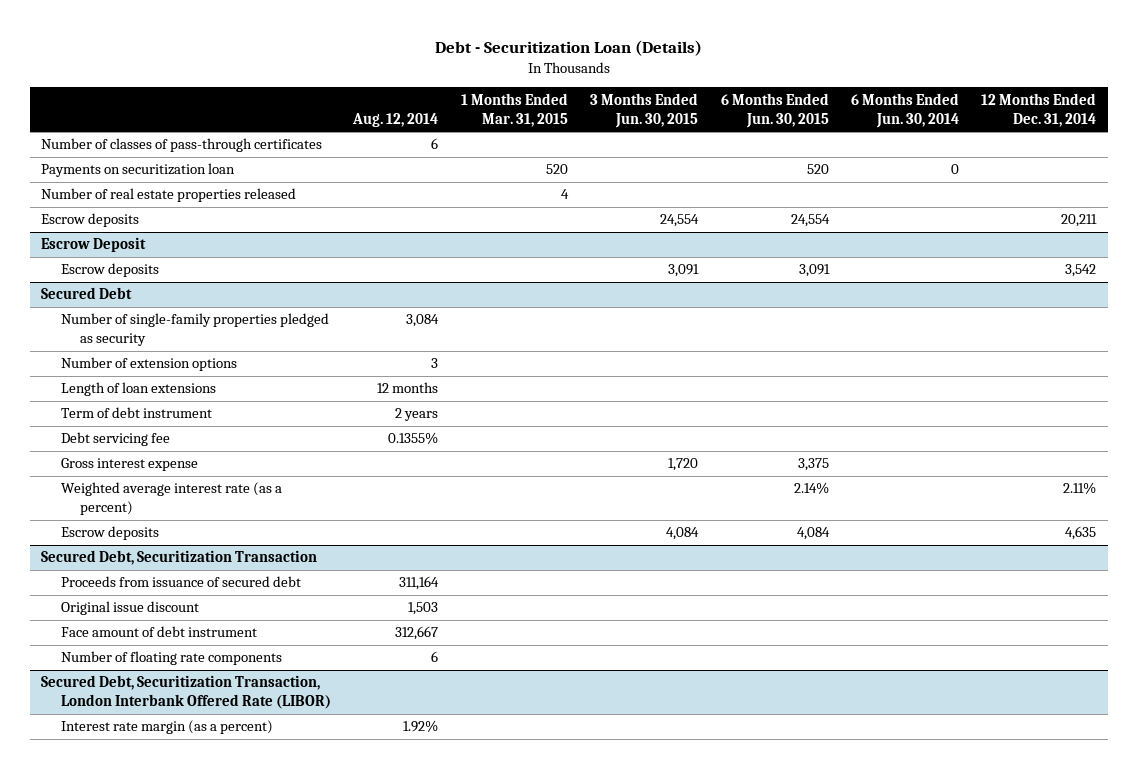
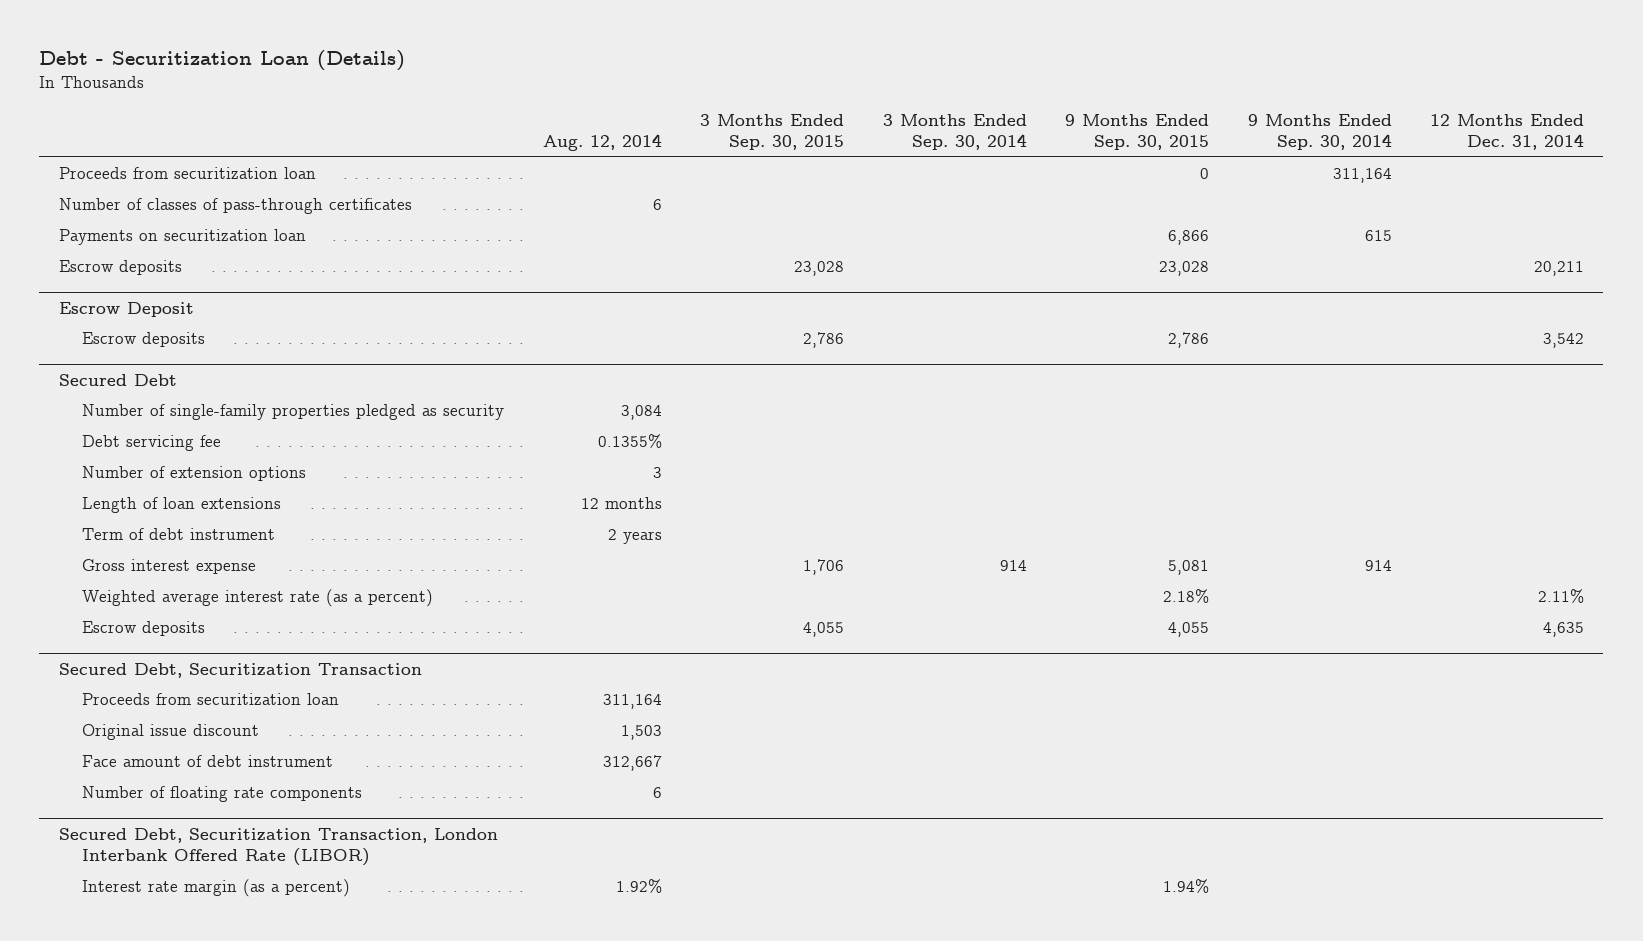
- | Aug. 12, 2014 | 1 Months Ended Mar. 31, 2015 | 3 Months Ended Jun. 30, 2015 | 6 Months Ended Jun. 30, 2015 | 6 Months Ended Jun. 30, 2014 | 12 Months Ended Dec. 31, 2014
+ | Aug. 12, 2014 | 3 Months Ended Sep. 30, 2015 | 3 Months Ended Sep. 30, 2014 | 9 Months Ended Sep. 30, 2015 | 9 Months Ended Sep. 30, 2014 | 12 Months Ended Dec. 31, 2014
+ Proceeds from securitization loan | | | | 0 | 311,164 |
- Number of real estate properties released | | 4 | | | |
@ Secured Debt
moved up: Debt servicing fee | 0.1355% | | | | |
@ Secured Debt, Securitization Transaction
- Proceeds from issuance of secured debt | 311,164 | | | | |
+ Proceeds from securitization loan | 311,164 | | | | |

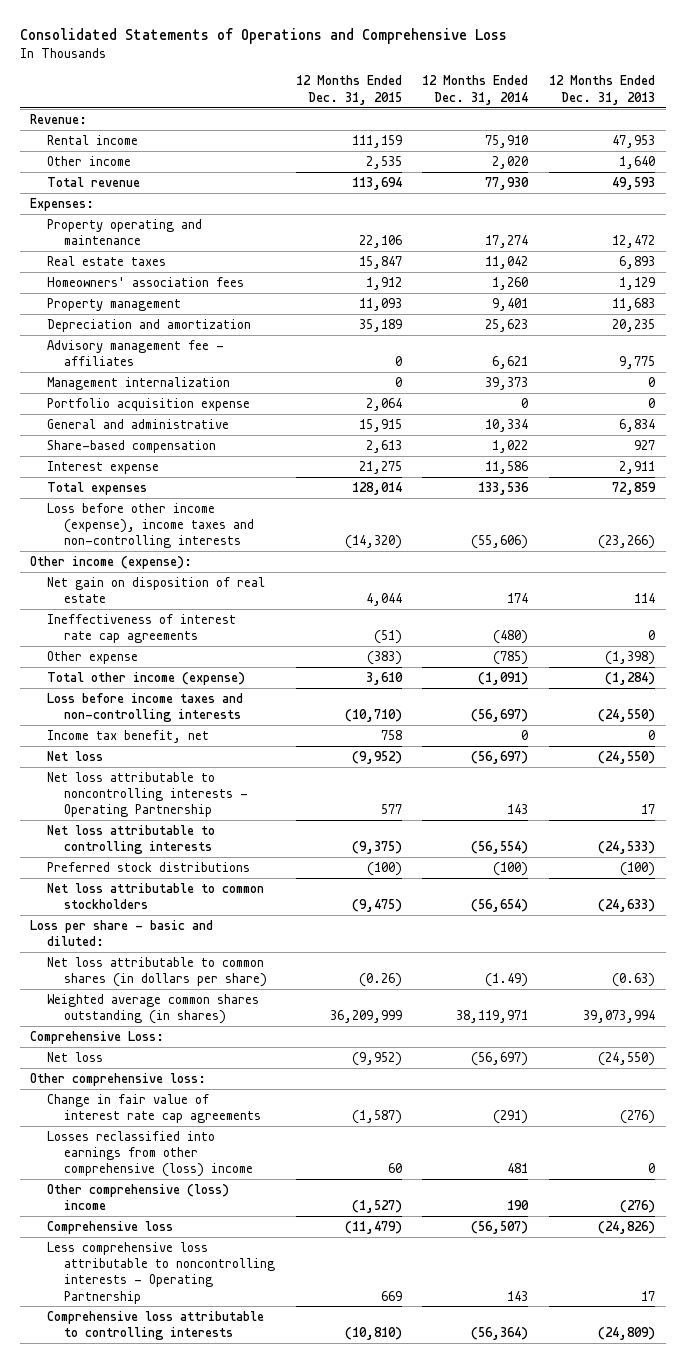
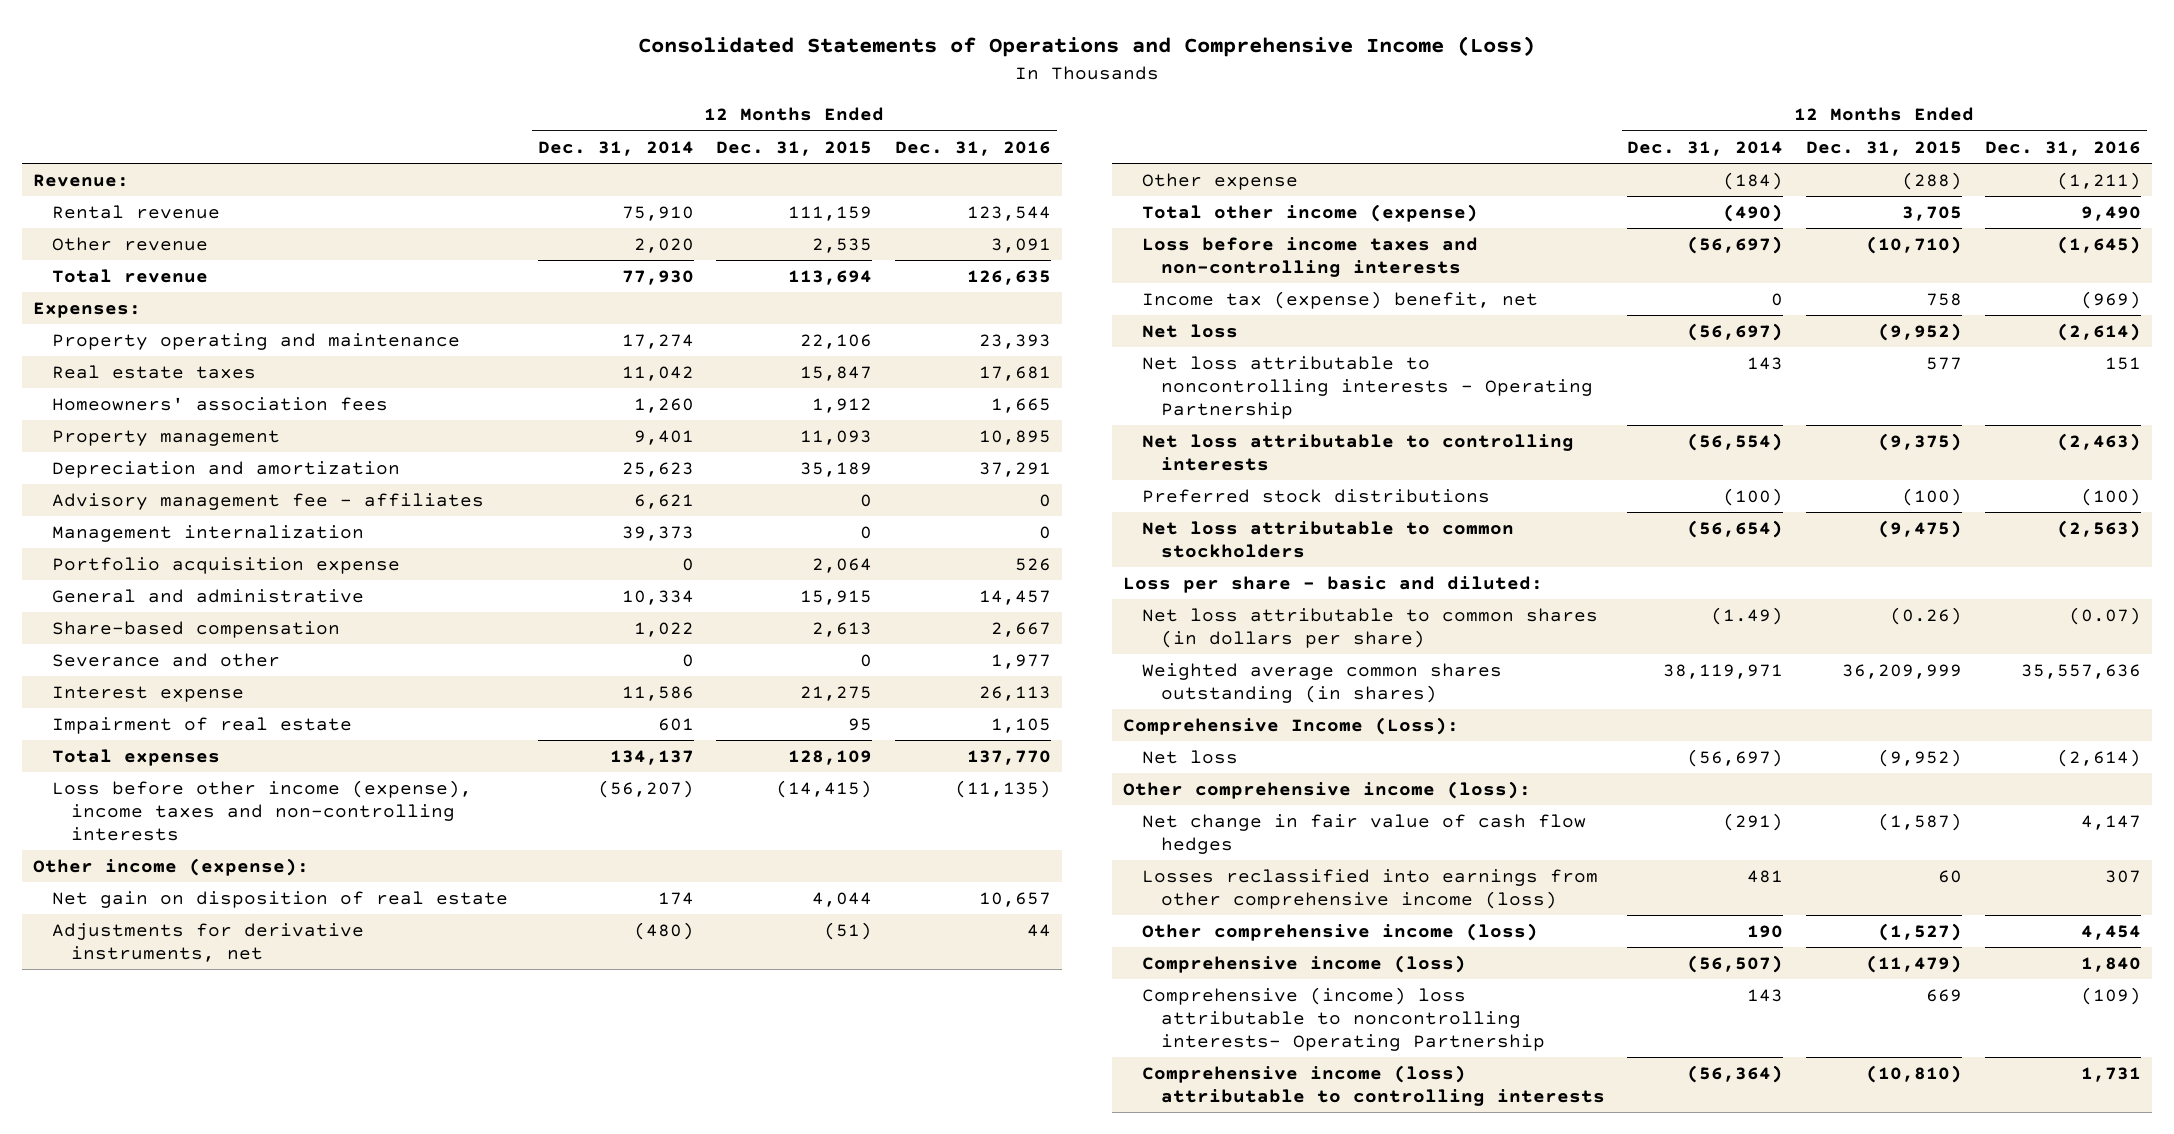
- Consolidated Statements of Operations and Comprehensive Loss
+ Consolidated Statements of Operations and Comprehensive Income (Loss)
- | 12 Months Ended Dec. 31, 2015 | 12 Months Ended Dec. 31, 2014 | 12 Months Ended Dec. 31, 2013
+ | 12 Months Ended Dec. 31, 2014 | 12 Months Ended Dec. 31, 2015 | 12 Months Ended Dec. 31, 2016
- Rental income | 111,159 | 75,910 | 47,953
- Other income | 2,535 | 2,020 | 1,640
+ Rental revenue | 75,910 | 111,159 | 123,544
+ Other revenue | 2,020 | 2,535 | 3,091
+ Severance and other | 0 | 0 | 1,977
- Total expenses | 128,014 | 133,536 | 72,859
- Loss before other income (expense), income taxes and non-controlling interests | (14,320) | (55,606) | (23,266)
+ Impairment of real estate | 601 | 95 | 1,105
+ Total expenses | 134,137 | 128,109 | 137,770
+ Loss before other income (expense), income taxes and non-controlling interests | (56,207) | (14,415) | (11,135)
- Ineffectiveness of interest rate cap agreements | (51) | (480) | 0
- Other expense | (383) | (785) | (1,398)
- Total other income (expense) | 3,610 | (1,091) | (1,284)
+ Adjustments for derivative instruments, net | (480) | (51) | 44
+ Other expense | (184) | (288) | (1,211)
+ Total other income (expense) | (490) | 3,705 | 9,490
- Income tax benefit, net | 758 | 0 | 0
+ Income tax (expense) benefit, net | 0 | 758 | (969)
- Comprehensive Loss:
+ Comprehensive Income (Loss):
- Other comprehensive loss:
- Change in fair value of interest rate cap agreements | (1,587) | (291) | (276)
- Losses reclassified into earnings from other comprehensive (loss) income | 60 | 481 | 0
- Other comprehensive (loss) income | (1,527) | 190 | (276)
- Comprehensive loss | (11,479) | (56,507) | (24,826)
- Less comprehensive loss attributable to noncontrolling interests - Operating Partnership | 669 | 143 | 17
- Comprehensive loss attributable to controlling interests | (10,810) | (56,364) | (24,809)
+ Other comprehensive income (loss):
+ Net change in fair value of cash flow hedges | (291) | (1,587) | 4,147
+ Losses reclassified into earnings from other comprehensive income (loss) | 481 | 60 | 307
+ Other comprehensive income (loss) | 190 | (1,527) | 4,454
+ Comprehensive income (loss) | (56,507) | (11,479) | 1,840
+ Comprehensive (income) loss attributable to noncontrolling interests- Operating Partnership | 143 | 669 | (109)
+ Comprehensive income (loss) attributable to controlling interests | (56,364) | (10,810) | 1,731

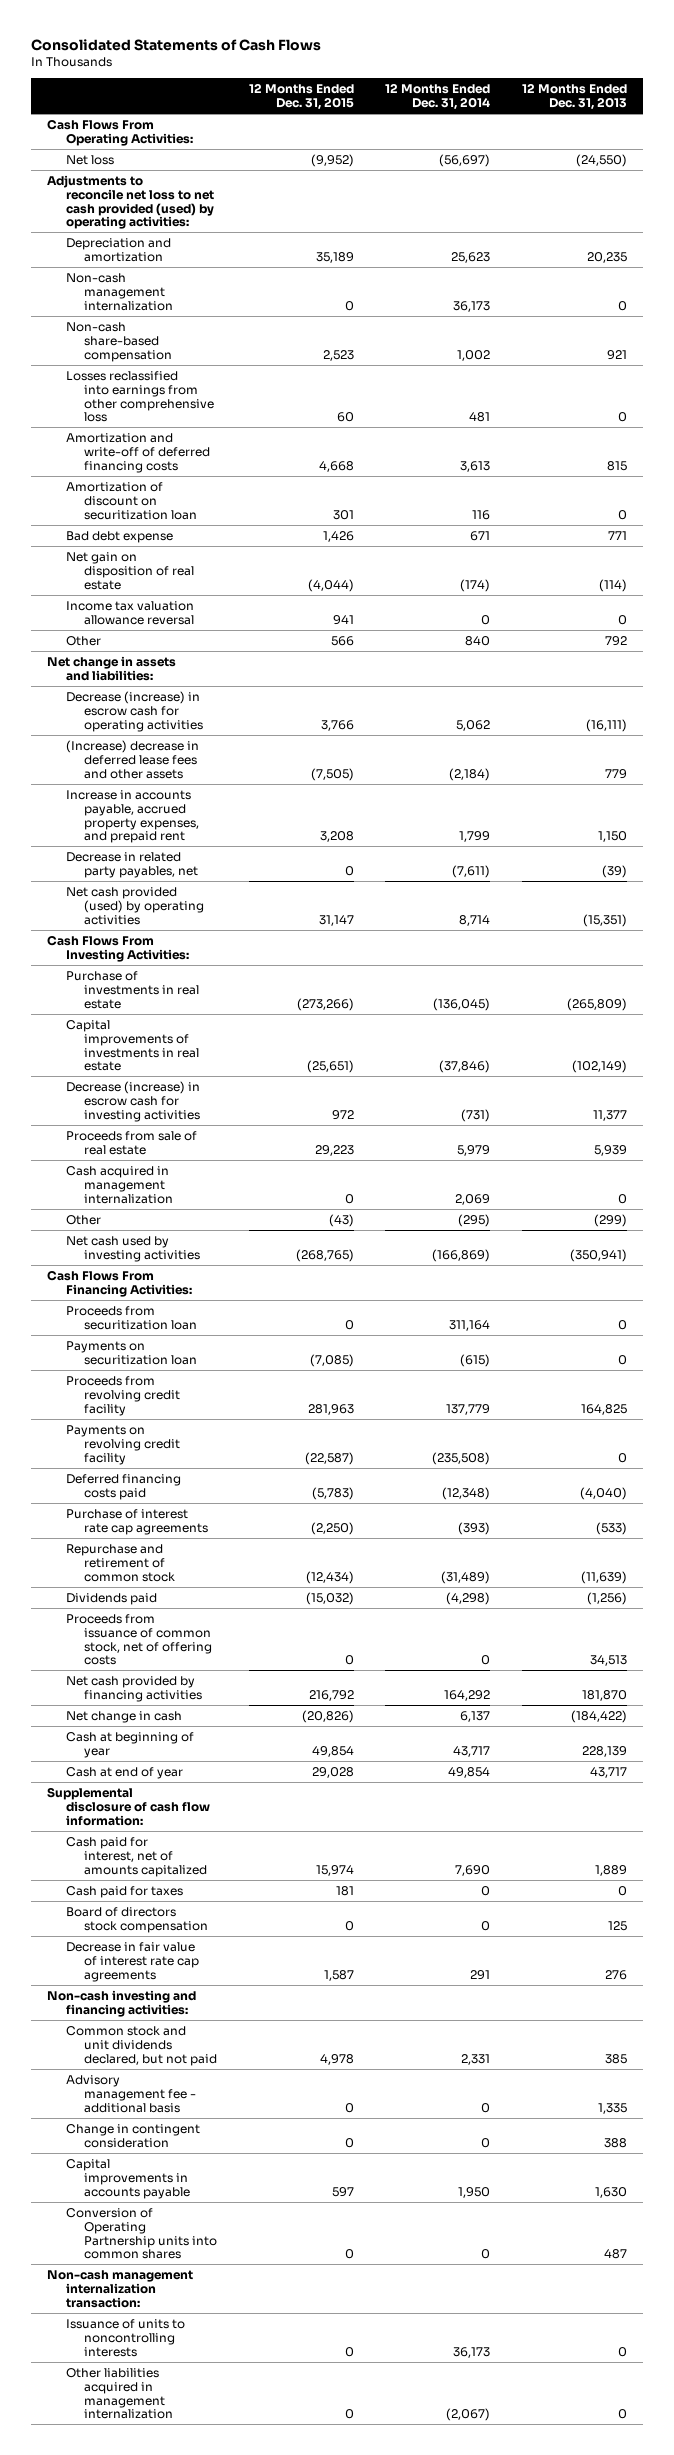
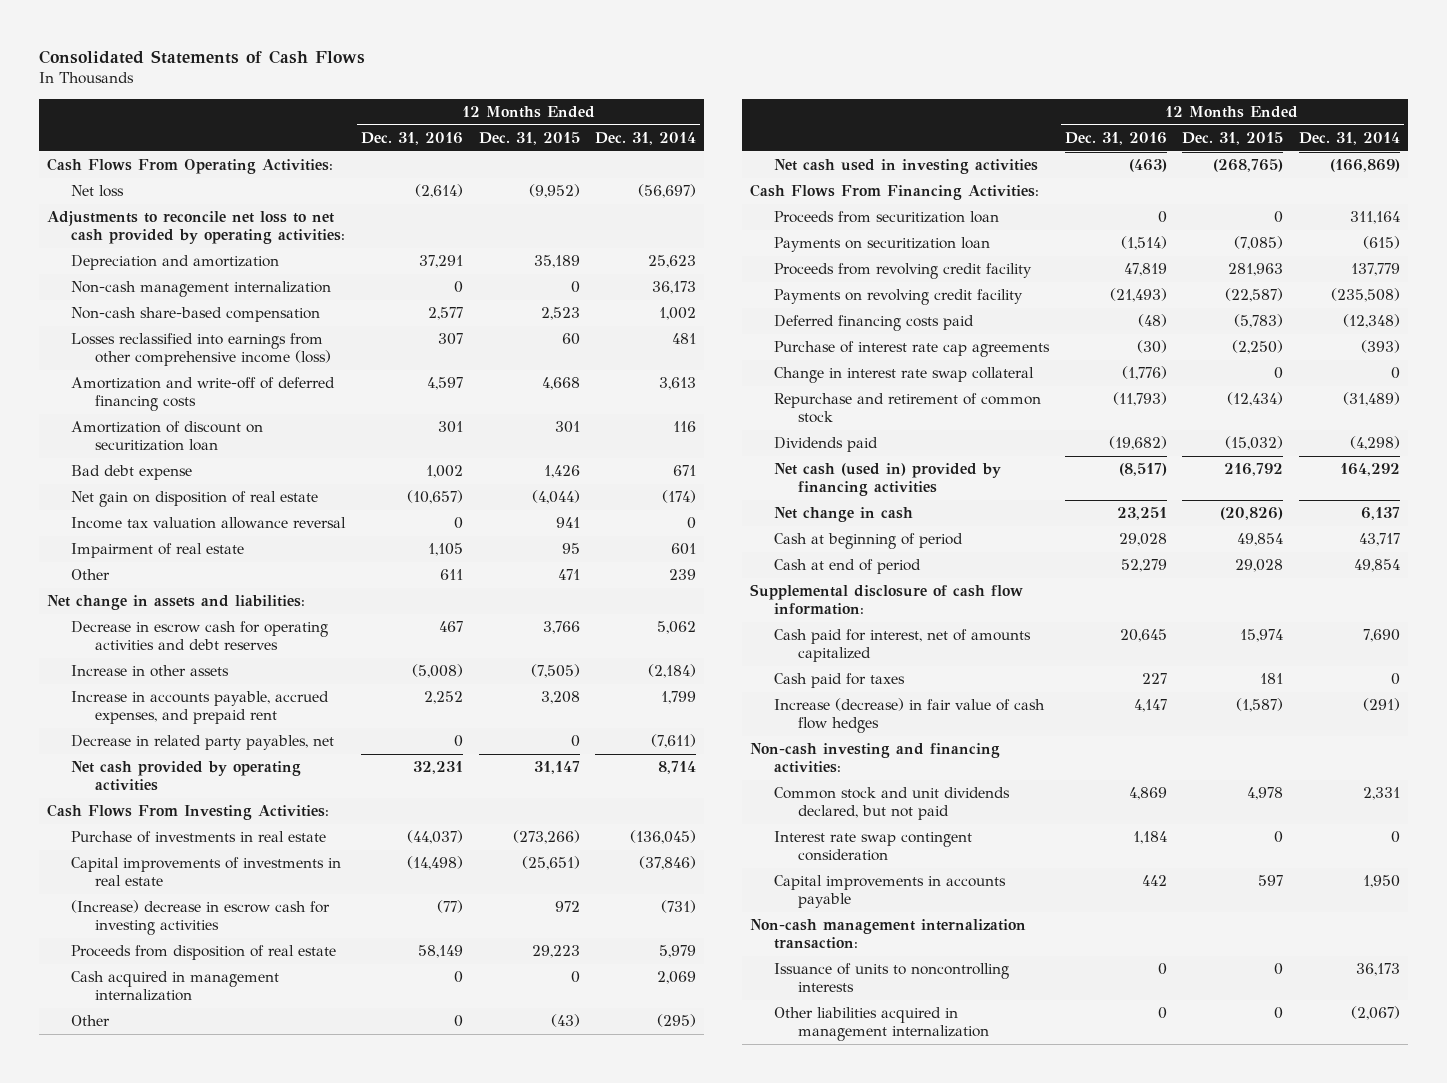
- | 12 Months Ended Dec. 31, 2015 | 12 Months Ended Dec. 31, 2014 | 12 Months Ended Dec. 31, 2013
+ | 12 Months Ended Dec. 31, 2016 | 12 Months Ended Dec. 31, 2015 | 12 Months Ended Dec. 31, 2014
- Adjustments to reconcile net loss to net cash provided (used) by operating activities:
+ Adjustments to reconcile net loss to net cash provided by operating activities:
- Losses reclassified into earnings from other comprehensive loss | 60 | 481 | 0
+ Losses reclassified into earnings from other comprehensive income (loss) | 307 | 60 | 481
- Other | 566 | 840 | 792
+ Impairment of real estate | 1,105 | 95 | 601
+ Other | 611 | 471 | 239
- Decrease (increase) in escrow cash for operating activities | 3,766 | 5,062 | (16,111)
- (Increase) decrease in deferred lease fees and other assets | (7,505) | (2,184) | 779
- Increase in accounts payable, accrued property expenses, and prepaid rent | 3,208 | 1,799 | 1,150
+ Decrease in escrow cash for operating activities and debt reserves | 467 | 3,766 | 5,062
+ Increase in other assets | (5,008) | (7,505) | (2,184)
+ Increase in accounts payable, accrued expenses, and prepaid rent | 2,252 | 3,208 | 1,799
- Net cash provided (used) by operating activities | 31,147 | 8,714 | (15,351)
+ Net cash provided by operating activities | 32,231 | 31,147 | 8,714
- Decrease (increase) in escrow cash for investing activities | 972 | (731) | 11,377
- Proceeds from sale of real estate | 29,223 | 5,979 | 5,939
+ (Increase) decrease in escrow cash for investing activities | (77) | 972 | (731)
+ Proceeds from disposition of real estate | 58,149 | 29,223 | 5,979
- Net cash used by investing activities | (268,765) | (166,869) | (350,941)
+ Net cash used in investing activities | (463) | (268,765) | (166,869)
+ Change in interest rate swap collateral | (1,776) | 0 | 0
- Proceeds from issuance of common stock, net of offering costs | 0 | 0 | 34,513
- Net cash provided by financing activities | 216,792 | 164,292 | 181,870
+ Net cash (used in) provided by financing activities | (8,517) | 216,792 | 164,292
- Cash at beginning of year | 49,854 | 43,717 | 228,139
- Cash at end of year | 29,028 | 49,854 | 43,717
+ Cash at beginning of period | 29,028 | 49,854 | 43,717
+ Cash at end of period | 52,279 | 29,028 | 49,854
- Board of directors stock compensation | 0 | 0 | 125
- Decrease in fair value of interest rate cap agreements | 1,587 | 291 | 276
+ Increase (decrease) in fair value of cash flow hedges | 4,147 | (1,587) | (291)
- Advisory management fee - additional basis | 0 | 0 | 1,335
- Change in contingent consideration | 0 | 0 | 388
+ Interest rate swap contingent consideration | 1,184 | 0 | 0
- Conversion of Operating Partnership units into common shares | 0 | 0 | 487

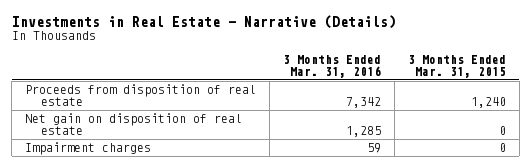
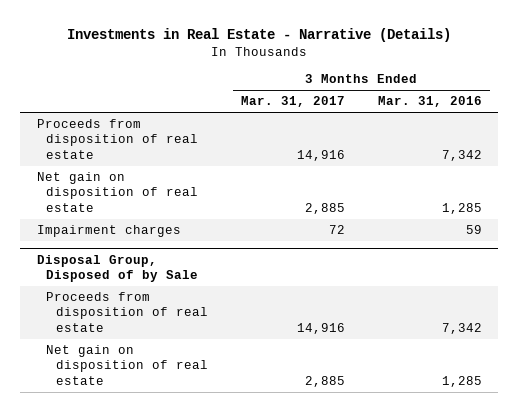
- | 3 Months Ended Mar. 31, 2016 | 3 Months Ended Mar. 31, 2015
+ | 3 Months Ended Mar. 31, 2017 | 3 Months Ended Mar. 31, 2016
+ Disposal Group, Disposed of by Sale
+ Proceeds from disposition of real estate | 14,916 | 7,342
+ Net gain on disposition of real estate | 2,885 | 1,285

